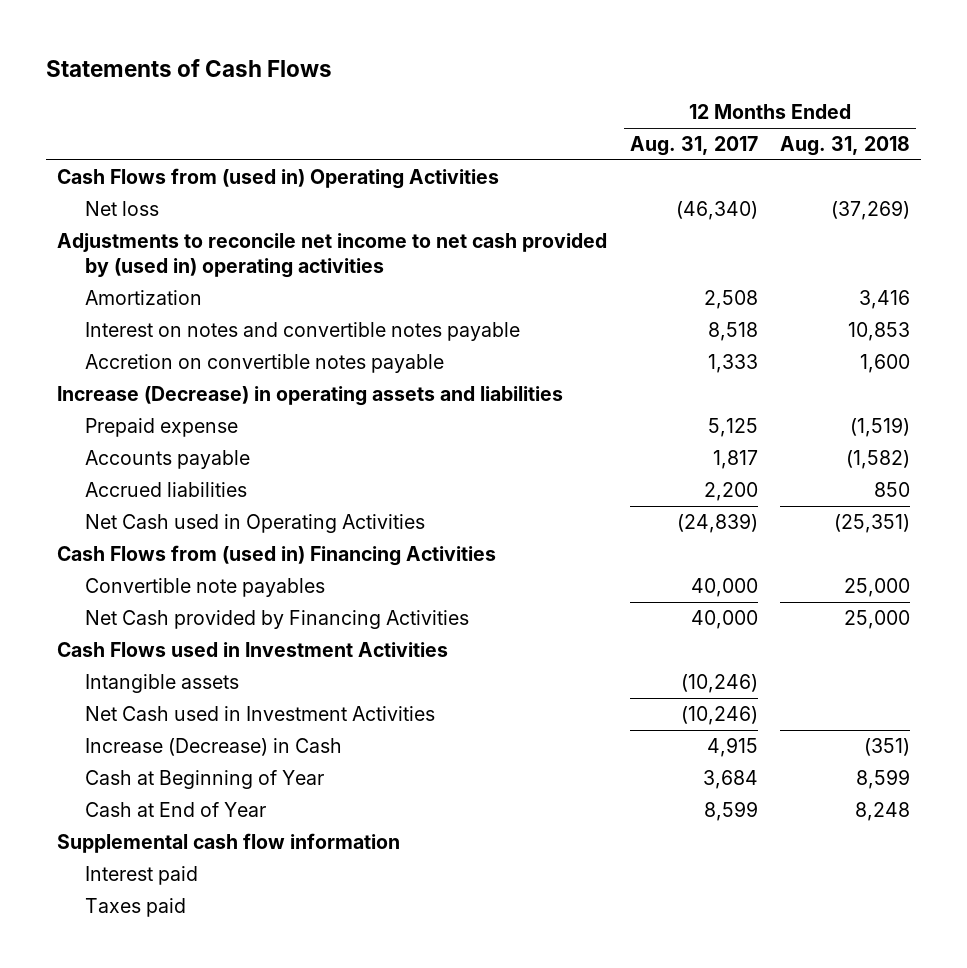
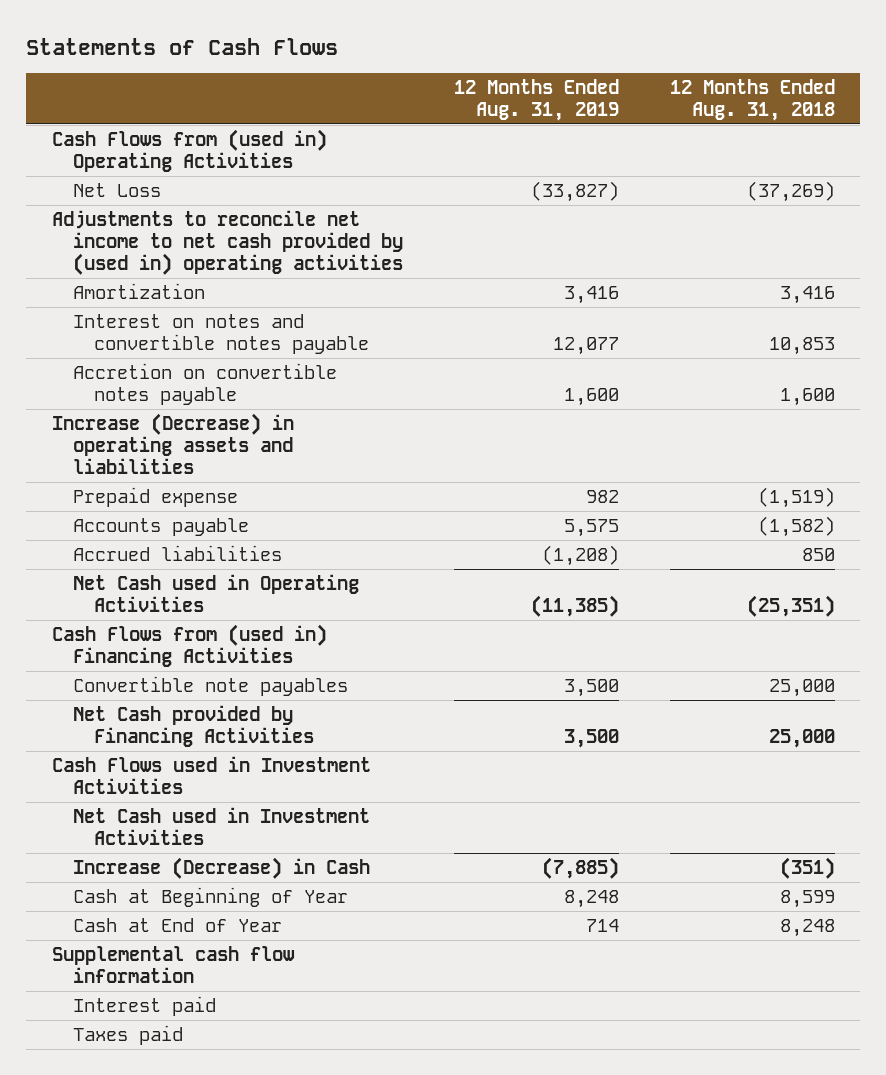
- | 12 Months Ended Aug. 31, 2017 | 12 Months Ended Aug. 31, 2018
+ | 12 Months Ended Aug. 31, 2019 | 12 Months Ended Aug. 31, 2018
- Net loss | (46,340) | (37,269)
+ Net Loss | (33,827) | (37,269)
- Intangible assets | (10,246) |

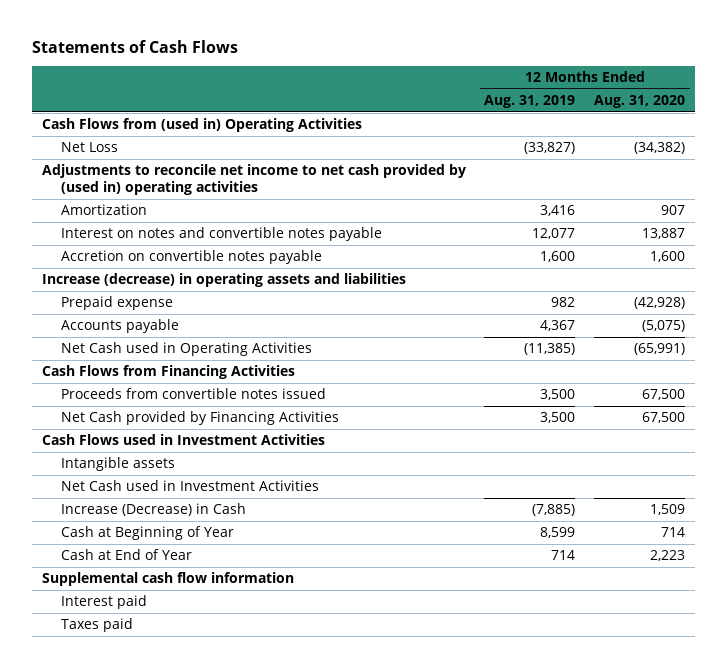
- | 12 Months Ended Aug. 31, 2019 | 12 Months Ended Aug. 31, 2018
+ | 12 Months Ended Aug. 31, 2019 | 12 Months Ended Aug. 31, 2020
- Increase (Decrease) in operating assets and liabilities
+ Increase (decrease) in operating assets and liabilities
- Accounts payable | 5,575 | (1,582)
- Accrued liabilities | (1,208) | 850
+ Accounts payable | 4,367 | (5,075)
- Cash Flows from (used in) Financing Activities
- Convertible note payables | 3,500 | 25,000
+ Cash Flows from Financing Activities
+ Proceeds from convertible notes issued | 3,500 | 67,500
+ Intangible assets
- Cash at Beginning of Year | 8,248 | 8,599
+ Cash at Beginning of Year | 8,599 | 714

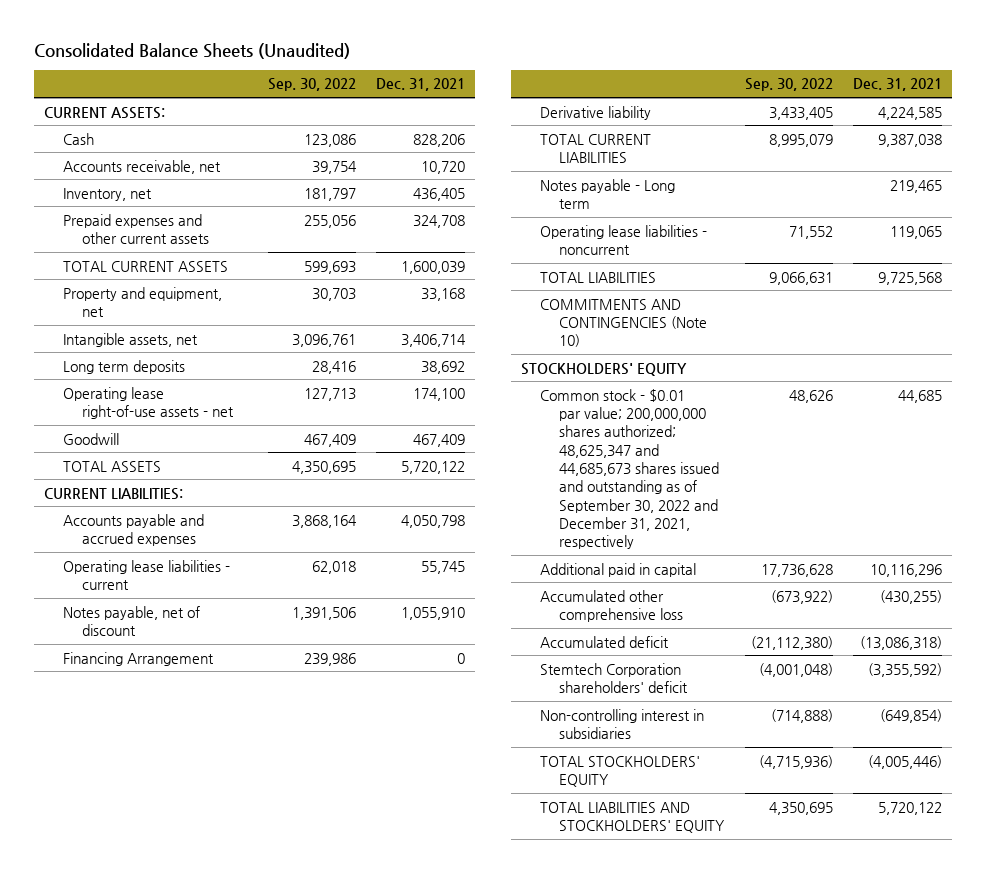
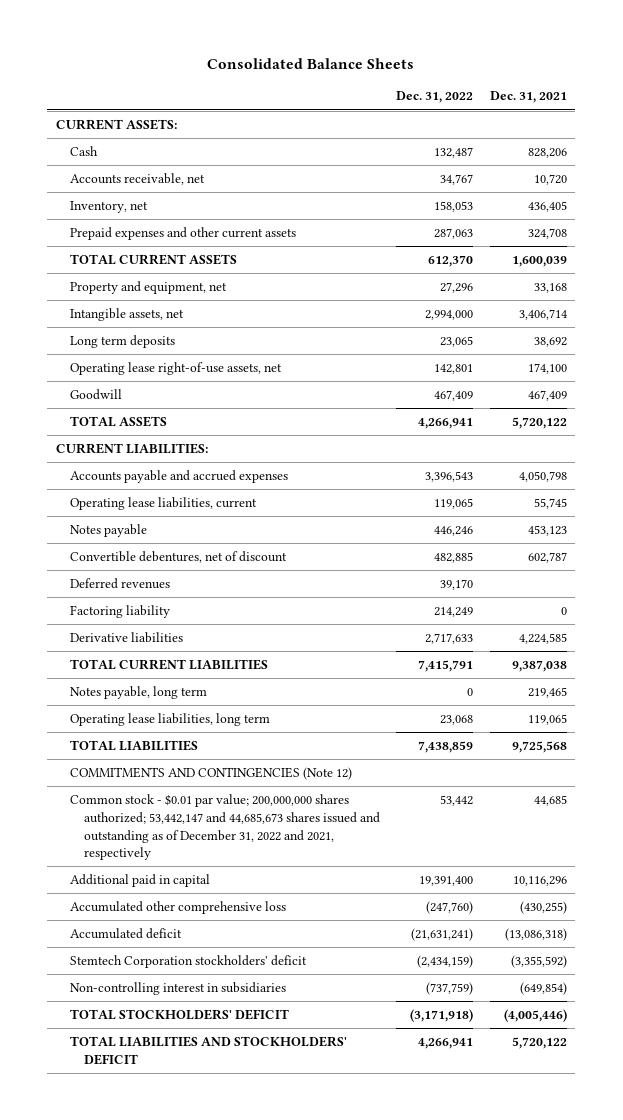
- Consolidated Balance Sheets (Unaudited)
+ Consolidated Balance Sheets
- | Sep. 30, 2022 | Dec. 31, 2021
+ | Dec. 31, 2022 | Dec. 31, 2021
- Operating lease right-of-use assets - net | 127,713 | 174,100
+ Operating lease right-of-use assets, net | 142,801 | 174,100
- Operating lease liabilities - current | 62,018 | 55,745
- Notes payable, net of discount | 1,391,506 | 1,055,910
- Financing Arrangement | 239,986 | 0
- Derivative liability | 3,433,405 | 4,224,585
+ Operating lease liabilities, current | 119,065 | 55,745
+ Notes payable | 446,246 | 453,123
+ Convertible debentures, net of discount | 482,885 | 602,787
+ Deferred revenues | 39,170 |
+ Factoring liability | 214,249 | 0
+ Derivative liabilities | 2,717,633 | 4,224,585
- Notes payable - Long term | | 219,465
- Operating lease liabilities - noncurrent | 71,552 | 119,065
+ Notes payable, long term | 0 | 219,465
+ Operating lease liabilities, long term | 23,068 | 119,065
- COMMITMENTS AND CONTINGENCIES (Note 10)
- STOCKHOLDERS' EQUITY
- Common stock - $0.01 par value; 200,000,000 shares authorized; 48,625,347 and 44,685,673 shares issued and outstanding as of September 30, 2022 and December 31, 2021, respectively | 48,626 | 44,685
+ COMMITMENTS AND CONTINGENCIES (Note 12)
+ Common stock - $0.01 par value; 200,000,000 shares authorized; 53,442,147 and 44,685,673 shares issued and outstanding as of December 31, 2022 and 2021, respectively | 53,442 | 44,685
- Stemtech Corporation shareholders' deficit | (4,001,048) | (3,355,592)
+ Stemtech Corporation stockholders' deficit | (2,434,159) | (3,355,592)
- TOTAL STOCKHOLDERS' EQUITY | (4,715,936) | (4,005,446)
- TOTAL LIABILITIES AND STOCKHOLDERS' EQUITY | 4,350,695 | 5,720,122
+ TOTAL STOCKHOLDERS' DEFICIT | (3,171,918) | (4,005,446)
+ TOTAL LIABILITIES AND STOCKHOLDERS' DEFICIT | 4,266,941 | 5,720,122

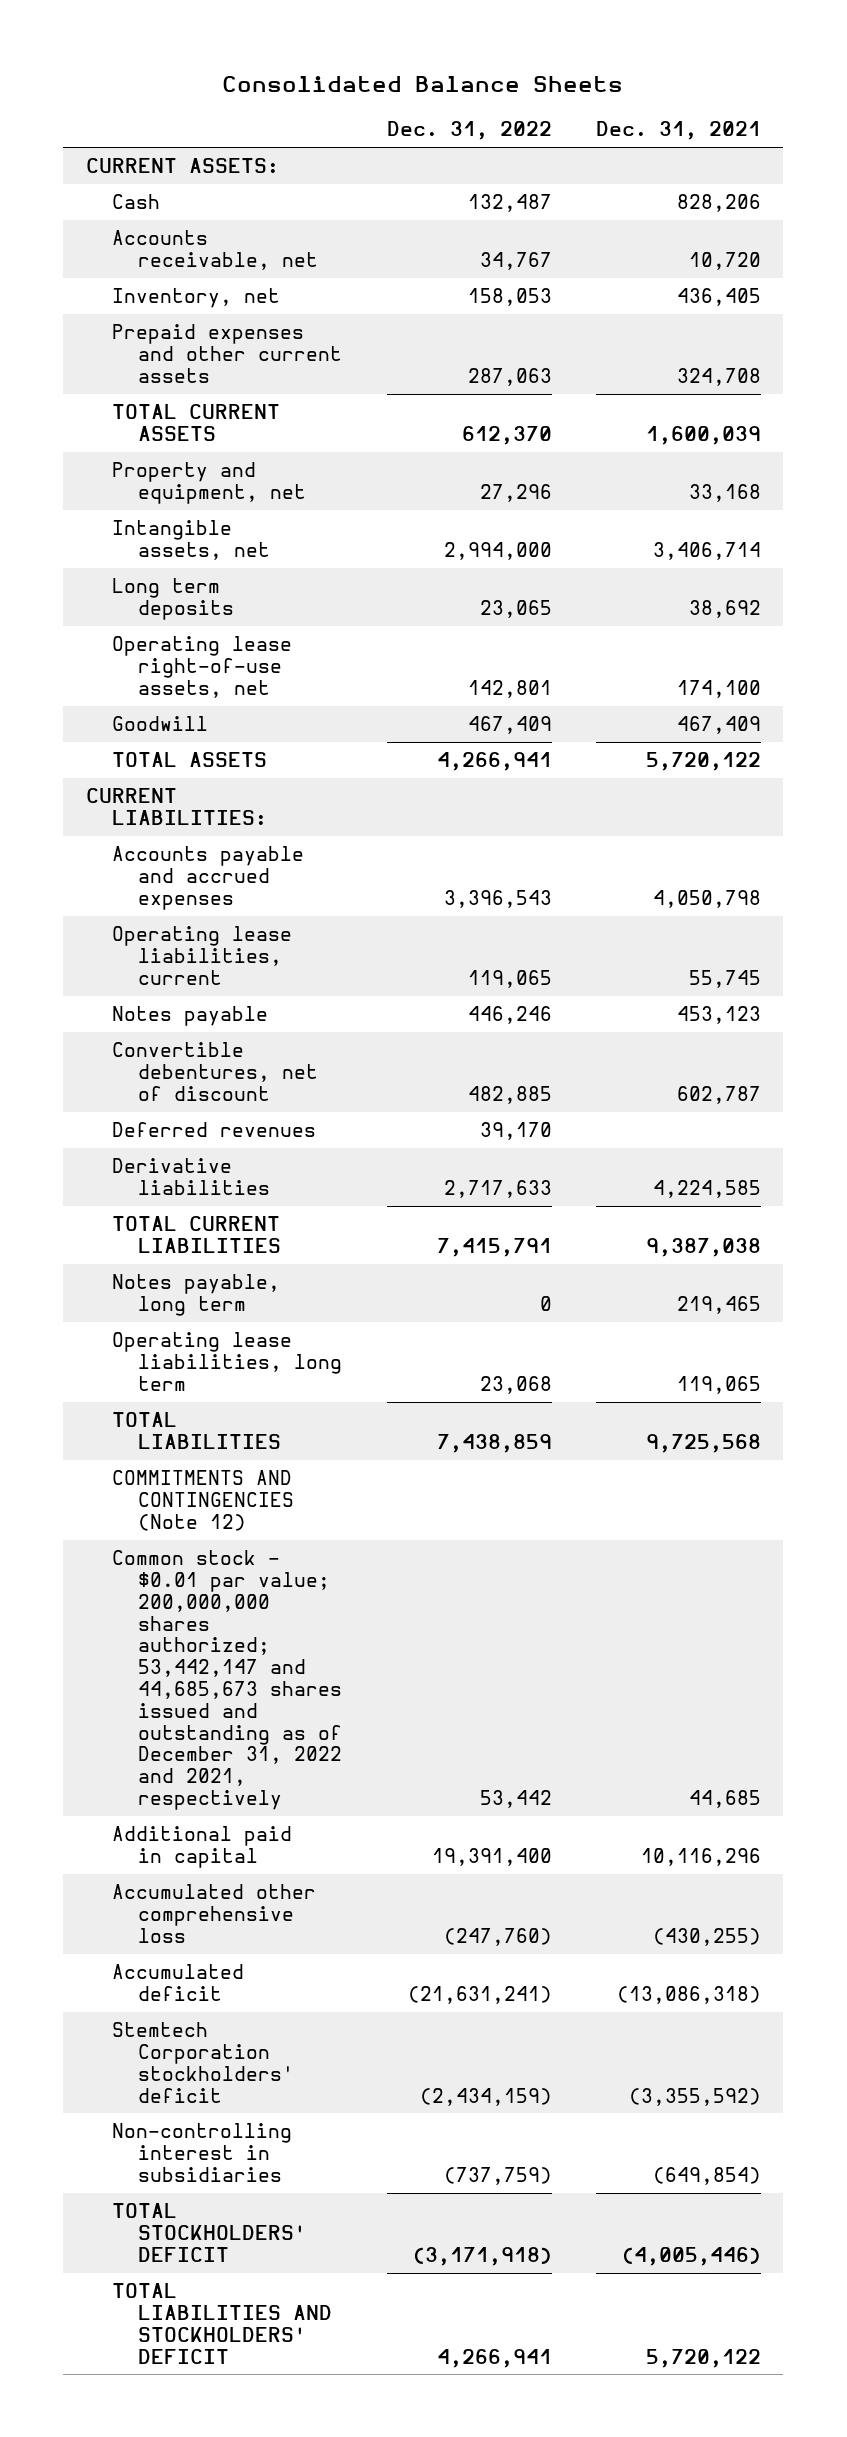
- Factoring liability | 214,249 | 0

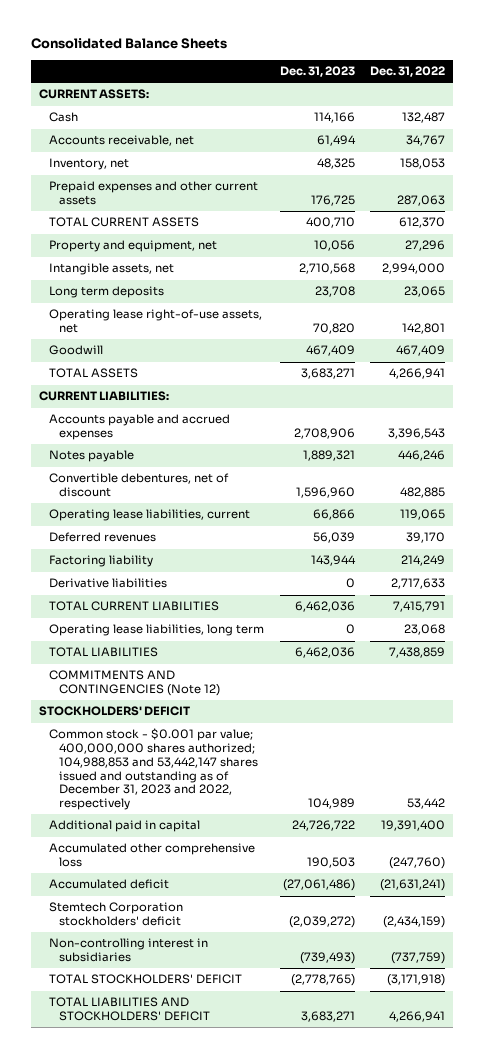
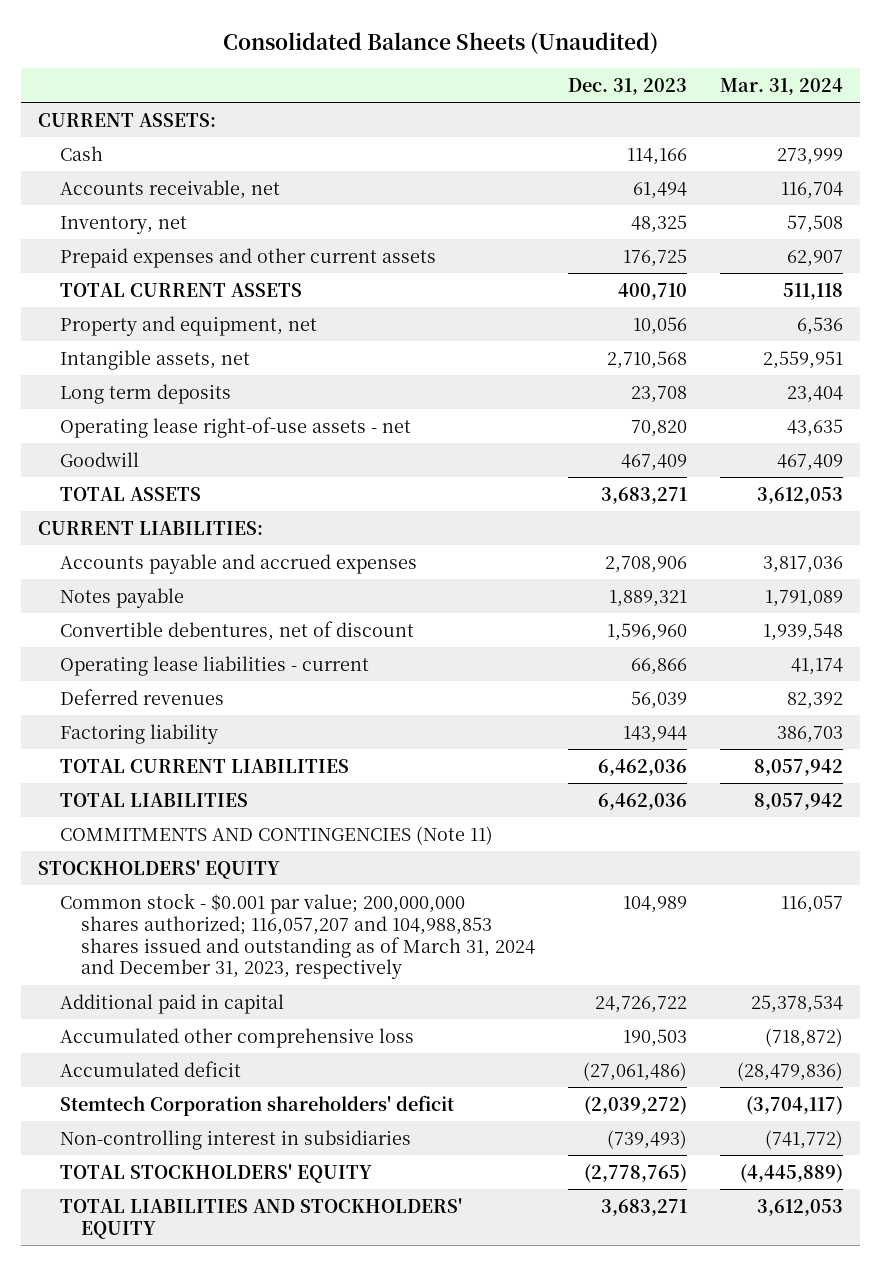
- Consolidated Balance Sheets
+ Consolidated Balance Sheets (Unaudited)
- | Dec. 31, 2023 | Dec. 31, 2022
+ | Dec. 31, 2023 | Mar. 31, 2024
- Operating lease right-of-use assets, net | 70,820 | 142,801
+ Operating lease right-of-use assets - net | 70,820 | 43,635
- Operating lease liabilities, current | 66,866 | 119,065
+ Operating lease liabilities - current | 66,866 | 41,174
- Derivative liabilities | 0 | 2,717,633
- Operating lease liabilities, long term | 0 | 23,068
- COMMITMENTS AND CONTINGENCIES (Note 12)
- STOCKHOLDERS' DEFICIT
- Common stock - $0.001 par value; 400,000,000 shares authorized; 104,988,853 and 53,442,147 shares issued and outstanding as of December 31, 2023 and 2022, respectively | 104,989 | 53,442
+ COMMITMENTS AND CONTINGENCIES (Note 11)
+ STOCKHOLDERS' EQUITY
+ Common stock - $0.001 par value; 200,000,000 shares authorized; 116,057,207 and 104,988,853 shares issued and outstanding as of March 31, 2024 and December 31, 2023, respectively | 104,989 | 116,057
- Stemtech Corporation stockholders' deficit | (2,039,272) | (2,434,159)
+ Stemtech Corporation shareholders' deficit | (2,039,272) | (3,704,117)
- TOTAL STOCKHOLDERS' DEFICIT | (2,778,765) | (3,171,918)
- TOTAL LIABILITIES AND STOCKHOLDERS' DEFICIT | 3,683,271 | 4,266,941
+ TOTAL STOCKHOLDERS' EQUITY | (2,778,765) | (4,445,889)
+ TOTAL LIABILITIES AND STOCKHOLDERS' EQUITY | 3,683,271 | 3,612,053

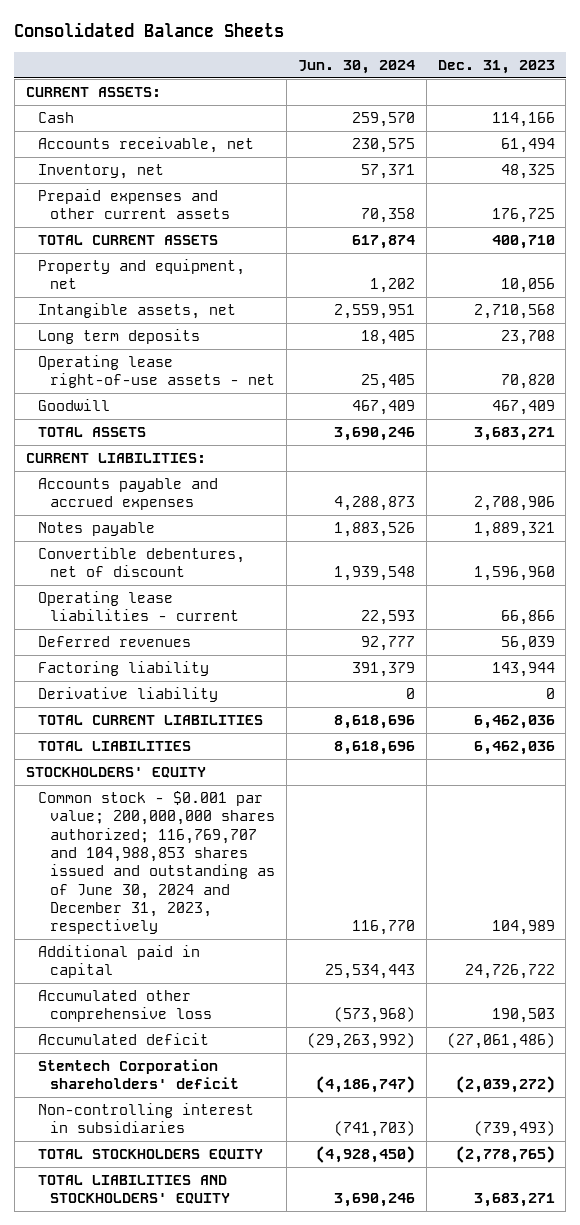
- Consolidated Balance Sheets (Unaudited)
+ Consolidated Balance Sheets
- | Dec. 31, 2023 | Mar. 31, 2024
+ | Jun. 30, 2024 | Dec. 31, 2023
+ Derivative liability | 0 | 0
- COMMITMENTS AND CONTINGENCIES (Note 11)
- Common stock - $0.001 par value; 200,000,000 shares authorized; 116,057,207 and 104,988,853 shares issued and outstanding as of March 31, 2024 and December 31, 2023, respectively | 104,989 | 116,057
+ Common stock - $0.001 par value; 200,000,000 shares authorized; 116,769,707 and 104,988,853 shares issued and outstanding as of June 30, 2024 and December 31, 2023, respectively | 116,770 | 104,989
- TOTAL STOCKHOLDERS' EQUITY | (2,778,765) | (4,445,889)
+ TOTAL STOCKHOLDERS EQUITY | (4,928,450) | (2,778,765)

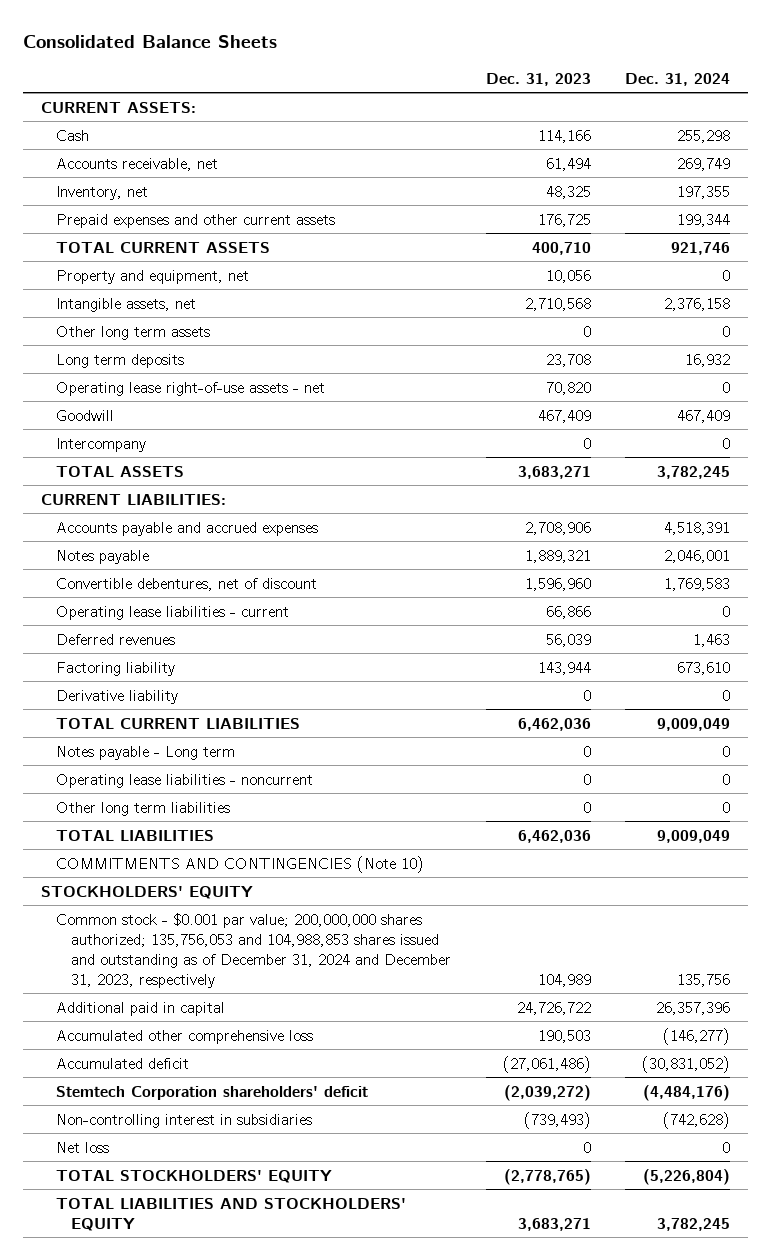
- | Jun. 30, 2024 | Dec. 31, 2023
+ | Dec. 31, 2023 | Dec. 31, 2024
+ Other long term assets | 0 | 0
+ Intercompany | 0 | 0
+ Notes payable - Long term | 0 | 0
+ Operating lease liabilities - noncurrent | 0 | 0
+ Other long term liabilities | 0 | 0
+ COMMITMENTS AND CONTINGENCIES (Note 10)
- Common stock - $0.001 par value; 200,000,000 shares authorized; 116,769,707 and 104,988,853 shares issued and outstanding as of June 30, 2024 and December 31, 2023, respectively | 116,770 | 104,989
+ Common stock - $0.001 par value; 200,000,000 shares authorized; 135,756,053 and 104,988,853 shares issued and outstanding as of December 31, 2024 and December 31, 2023, respectively | 104,989 | 135,756
- TOTAL STOCKHOLDERS EQUITY | (4,928,450) | (2,778,765)
+ Net loss | 0 | 0
+ TOTAL STOCKHOLDERS' EQUITY | (2,778,765) | (5,226,804)

